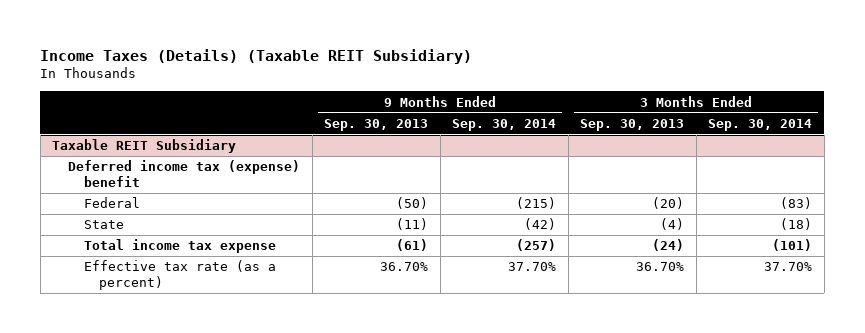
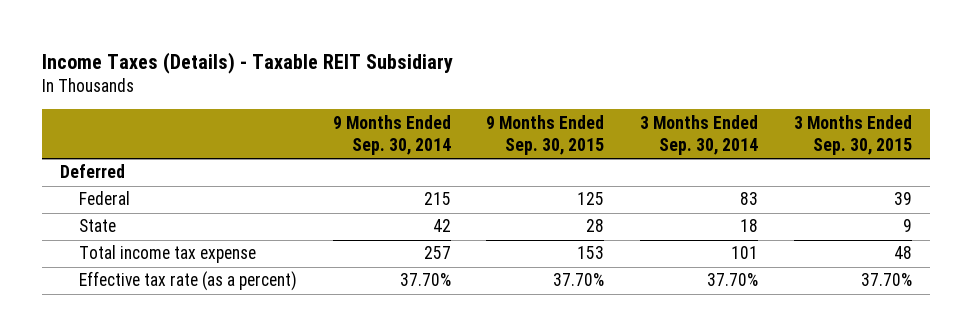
- Income Taxes (Details) (Taxable REIT Subsidiary)
+ Income Taxes (Details) - Taxable REIT Subsidiary
- | 9 Months Ended Sep. 30, 2013 | 9 Months Ended Sep. 30, 2014 | 3 Months Ended Sep. 30, 2013 | 3 Months Ended Sep. 30, 2014
+ | 9 Months Ended Sep. 30, 2014 | 9 Months Ended Sep. 30, 2015 | 3 Months Ended Sep. 30, 2014 | 3 Months Ended Sep. 30, 2015
- Taxable REIT Subsidiary
- Deferred income tax (expense) benefit
- Federal | (50) | (215) | (20) | (83)
- State | (11) | (42) | (4) | (18)
- Total income tax expense | (61) | (257) | (24) | (101)
+ Deferred
+ Federal | 215 | 125 | 83 | 39
+ State | 42 | 28 | 18 | 9
+ Total income tax expense | 257 | 153 | 101 | 48

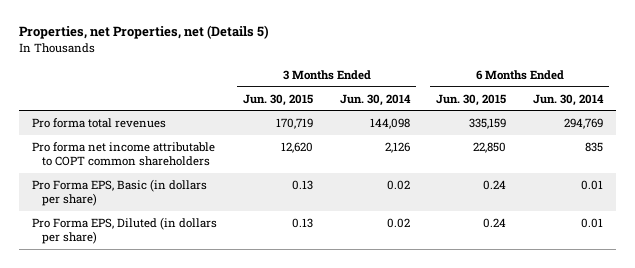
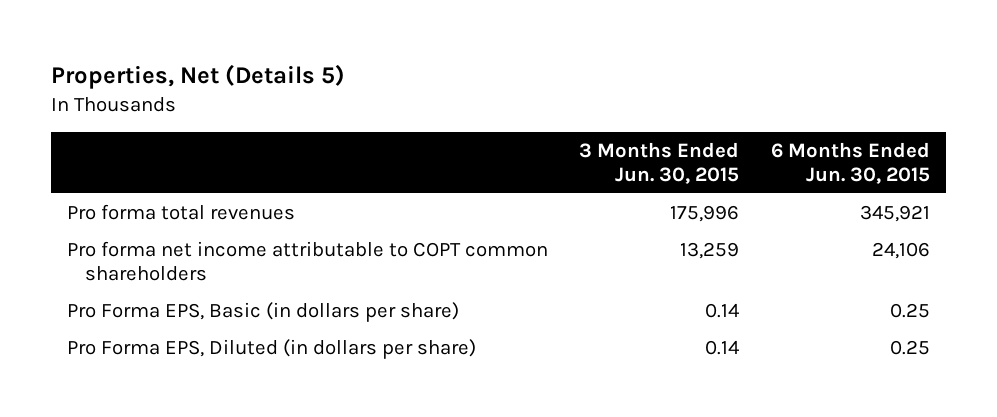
- Properties, net Properties, net (Details 5)
+ Properties, Net (Details 5)
- | 3 Months Ended Jun. 30, 2015 | 3 Months Ended Jun. 30, 2014 | 6 Months Ended Jun. 30, 2015 | 6 Months Ended Jun. 30, 2014
+ | 3 Months Ended Jun. 30, 2015 | 6 Months Ended Jun. 30, 2015
- Pro forma total revenues | 170,719 | 144,098 | 335,159 | 294,769
- Pro forma net income attributable to COPT common shareholders | 12,620 | 2,126 | 22,850 | 835
- Pro Forma EPS, Basic (in dollars per share) | 0.13 | 0.02 | 0.24 | 0.01
- Pro Forma EPS, Diluted (in dollars per share) | 0.13 | 0.02 | 0.24 | 0.01
+ Pro forma total revenues | 175,996 | 345,921
+ Pro forma net income attributable to COPT common shareholders | 13,259 | 24,106
+ Pro Forma EPS, Basic (in dollars per share) | 0.14 | 0.25
+ Pro Forma EPS, Diluted (in dollars per share) | 0.14 | 0.25

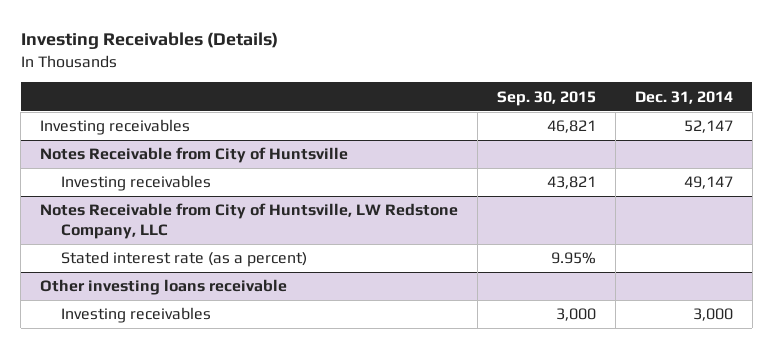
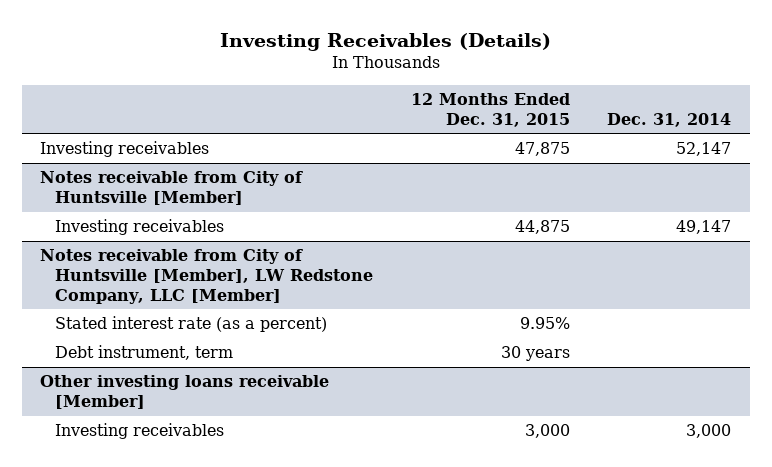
- | Sep. 30, 2015 | Dec. 31, 2014
+ | 12 Months Ended Dec. 31, 2015 | Dec. 31, 2014
- Notes Receivable from City of Huntsville
+ Notes receivable from City of Huntsville [Member]
- Notes Receivable from City of Huntsville, LW Redstone Company, LLC
+ Notes receivable from City of Huntsville [Member], LW Redstone Company, LLC [Member]
- Other investing loans receivable
+ Debt instrument, term | 30 years |
+ Other investing loans receivable [Member]

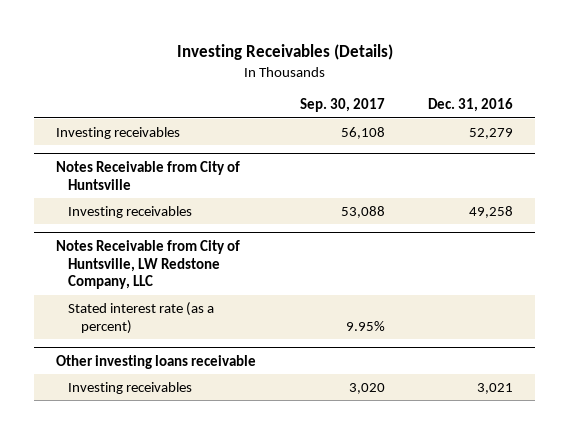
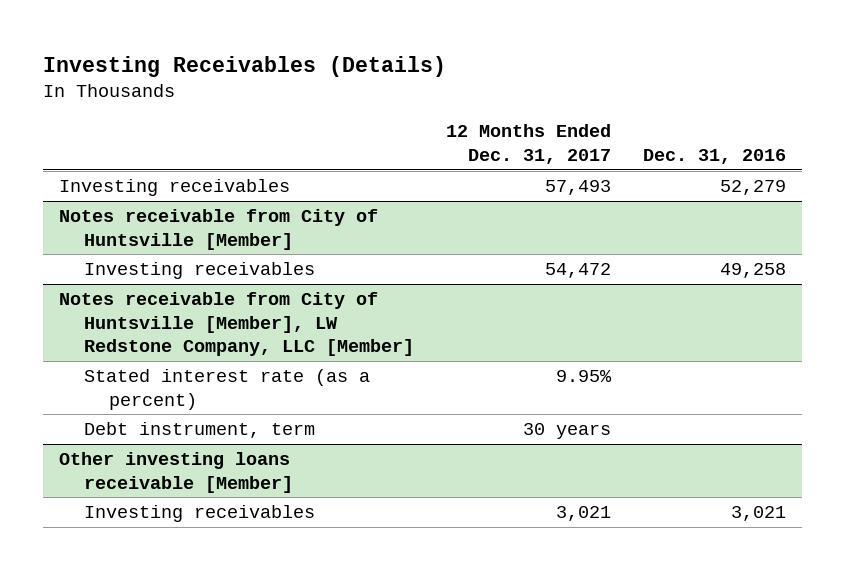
- | Sep. 30, 2017 | Dec. 31, 2016
+ | 12 Months Ended Dec. 31, 2017 | Dec. 31, 2016
- Notes Receivable from City of Huntsville
+ Notes receivable from City of Huntsville [Member]
- Notes Receivable from City of Huntsville, LW Redstone Company, LLC
+ Notes receivable from City of Huntsville [Member], LW Redstone Company, LLC [Member]
- Other investing loans receivable
+ Debt instrument, term | 30 years |
+ Other investing loans receivable [Member]

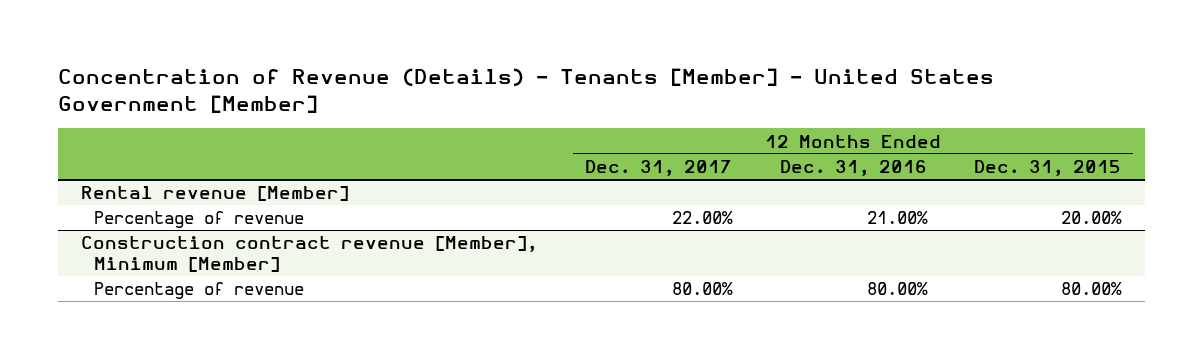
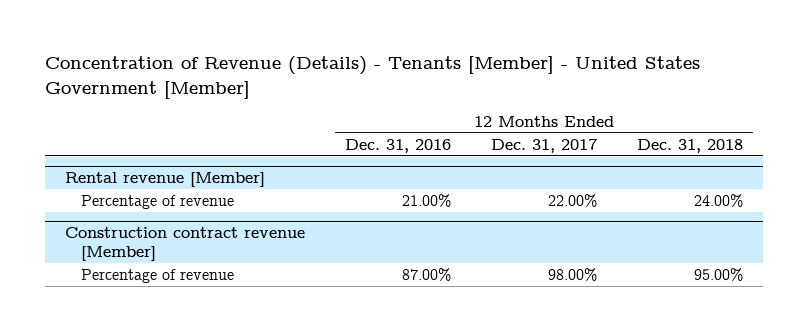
- | 12 Months Ended Dec. 31, 2017 | 12 Months Ended Dec. 31, 2016 | 12 Months Ended Dec. 31, 2015
+ | 12 Months Ended Dec. 31, 2016 | 12 Months Ended Dec. 31, 2017 | 12 Months Ended Dec. 31, 2018
- Construction contract revenue [Member], Minimum [Member]
- Percentage of revenue | 80.00% | 80.00% | 80.00%
+ Construction contract revenue [Member]
+ Percentage of revenue | 87.00% | 98.00% | 95.00%

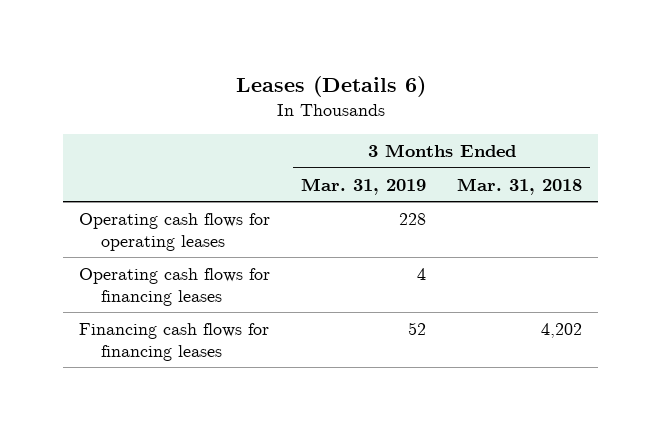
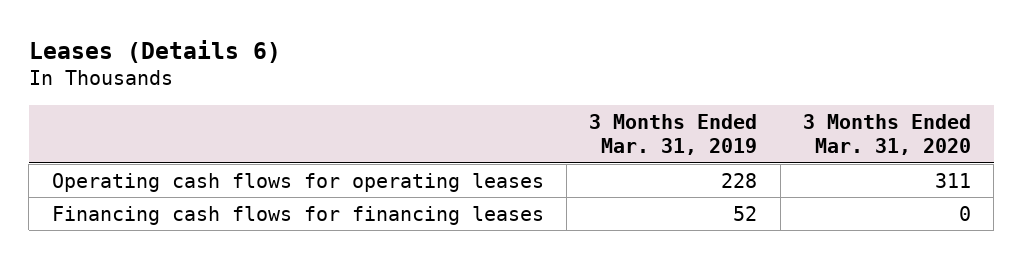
- | 3 Months Ended Mar. 31, 2019 | 3 Months Ended Mar. 31, 2018
+ | 3 Months Ended Mar. 31, 2019 | 3 Months Ended Mar. 31, 2020
- Operating cash flows for financing leases | 4 |

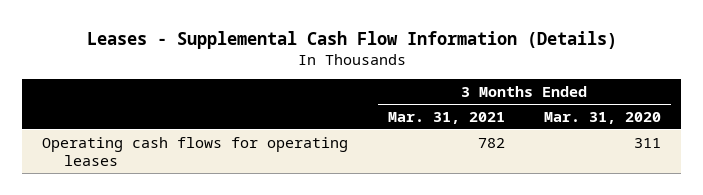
- Leases (Details 6)
+ Leases - Supplemental Cash Flow Information (Details)
- | 3 Months Ended Mar. 31, 2019 | 3 Months Ended Mar. 31, 2020
+ | 3 Months Ended Mar. 31, 2021 | 3 Months Ended Mar. 31, 2020
- Financing cash flows for financing leases | 52 | 0

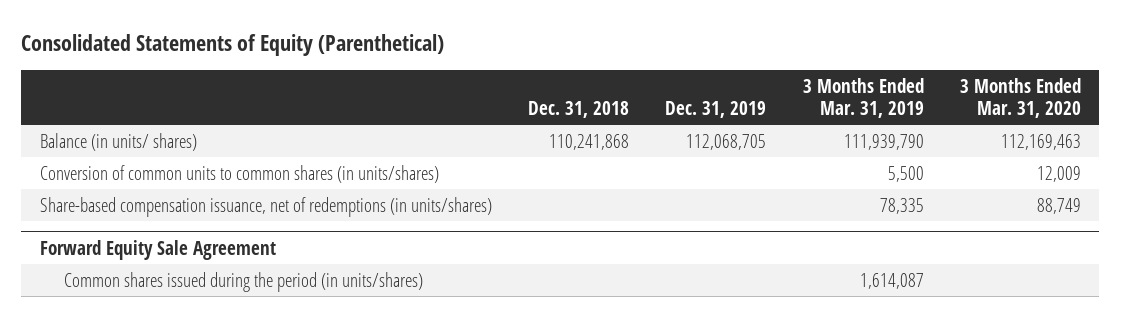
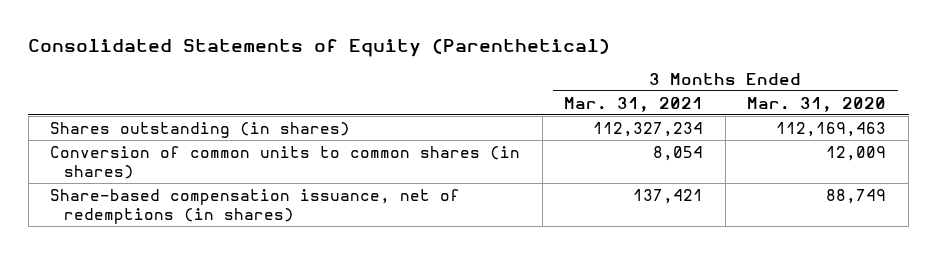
- | Dec. 31, 2018 | Dec. 31, 2019 | 3 Months Ended Mar. 31, 2019 | 3 Months Ended Mar. 31, 2020
+ | 3 Months Ended Mar. 31, 2021 | 3 Months Ended Mar. 31, 2020
- Balance (in units/ shares) | 110,241,868 | 112,068,705 | 111,939,790 | 112,169,463
- Conversion of common units to common shares (in units/shares) | | | 5,500 | 12,009
- Share-based compensation issuance, net of redemptions (in units/shares) | | | 78,335 | 88,749
- Forward Equity Sale Agreement
- Common shares issued during the period (in units/shares) | | | 1,614,087 |
+ Shares outstanding (in shares) | 112,327,234 | 112,169,463
+ Conversion of common units to common shares (in shares) | 8,054 | 12,009
+ Share-based compensation issuance, net of redemptions (in shares) | 137,421 | 88,749

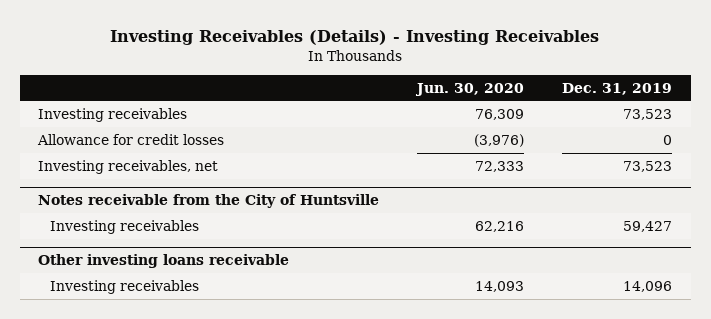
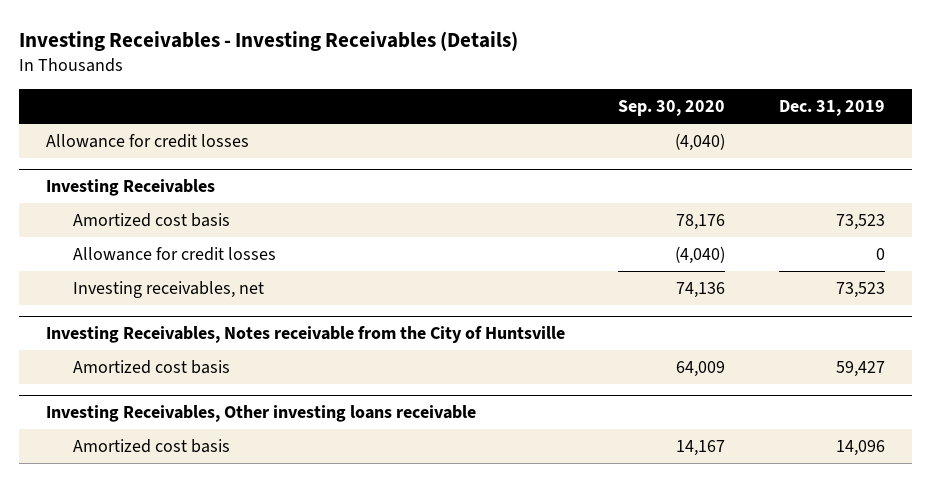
- Investing Receivables (Details) - Investing Receivables
+ Investing Receivables - Investing Receivables (Details)
- | Jun. 30, 2020 | Dec. 31, 2019
+ | Sep. 30, 2020 | Dec. 31, 2019
- Investing receivables | 76,309 | 73,523
+ Allowance for credit losses | (4,040) |
+ Investing Receivables
+ Amortized cost basis | 78,176 | 73,523
- Notes receivable from the City of Huntsville
- Investing receivables | 62,216 | 59,427
- Other investing loans receivable
- Investing receivables | 14,093 | 14,096
+ Investing Receivables, Notes receivable from the City of Huntsville
+ Amortized cost basis | 64,009 | 59,427
+ Investing Receivables, Other investing loans receivable
+ Amortized cost basis | 14,167 | 14,096

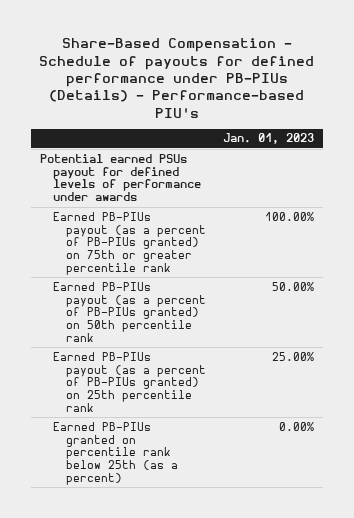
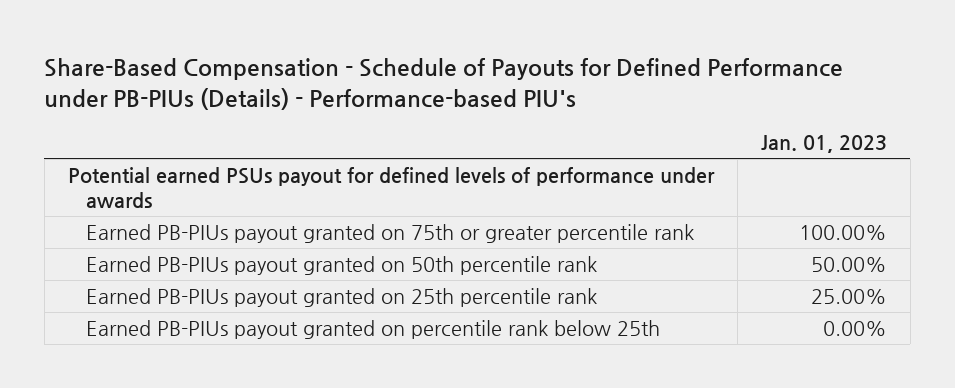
- Share-Based Compensation - Schedule of payouts for defined performance under PB-PIUs (Details) - Performance-based PIU's
+ Share-Based Compensation - Schedule of Payouts for Defined Performance under PB-PIUs (Details) - Performance-based PIU's
- Earned PB-PIUs payout (as a percent of PB-PIUs granted) on 75th or greater percentile rank | 100.00%
- Earned PB-PIUs payout (as a percent of PB-PIUs granted) on 50th percentile rank | 50.00%
- Earned PB-PIUs payout (as a percent of PB-PIUs granted) on 25th percentile rank | 25.00%
- Earned PB-PIUs granted on percentile rank below 25th (as a percent) | 0.00%
+ Earned PB-PIUs payout granted on 75th or greater percentile rank | 100.00%
+ Earned PB-PIUs payout granted on 50th percentile rank | 50.00%
+ Earned PB-PIUs payout granted on 25th percentile rank | 25.00%
+ Earned PB-PIUs payout granted on percentile rank below 25th | 0.00%

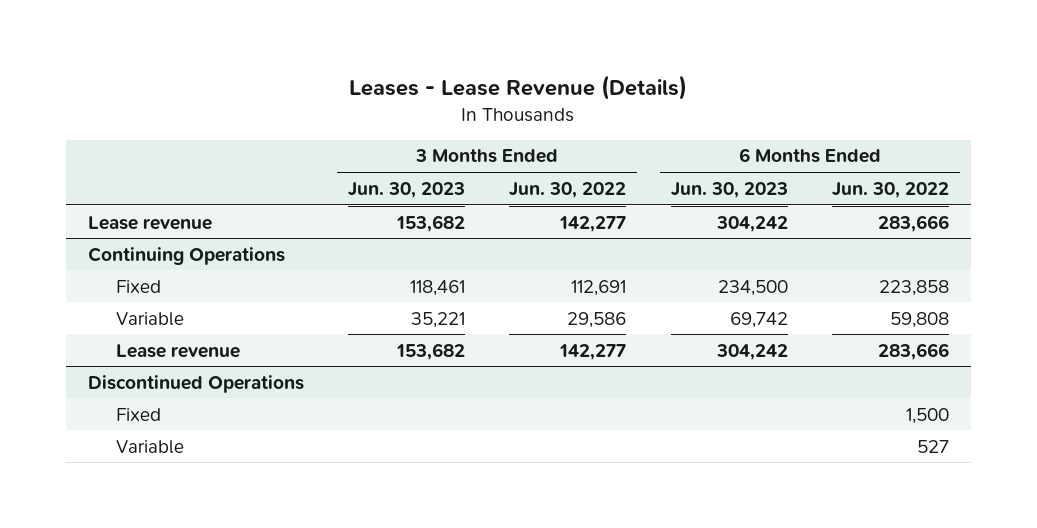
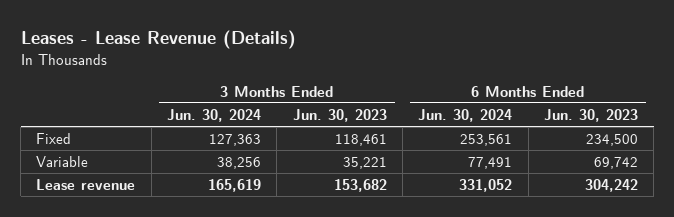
- | 3 Months Ended Jun. 30, 2023 | 3 Months Ended Jun. 30, 2022 | 6 Months Ended Jun. 30, 2023 | 6 Months Ended Jun. 30, 2022
+ | 3 Months Ended Jun. 30, 2024 | 3 Months Ended Jun. 30, 2023 | 6 Months Ended Jun. 30, 2024 | 6 Months Ended Jun. 30, 2023
- Lease revenue | 153,682 | 142,277 | 304,242 | 283,666
- Continuing Operations
- Discontinued Operations
- Fixed | | | | 1,500
- Variable | | | | 527

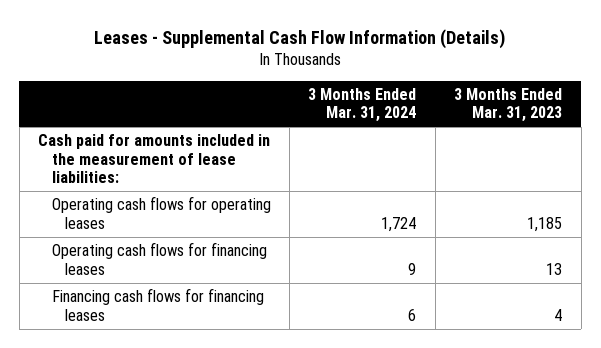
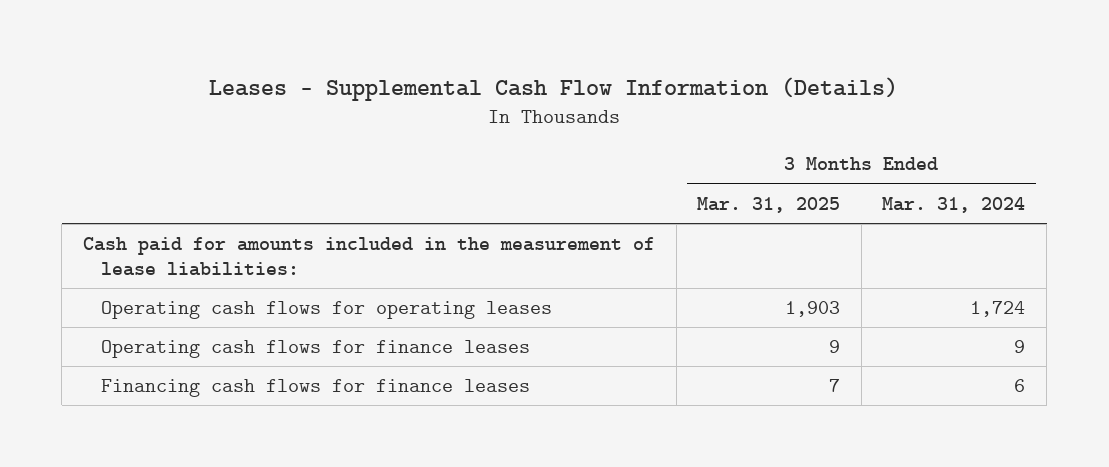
- | 3 Months Ended Mar. 31, 2024 | 3 Months Ended Mar. 31, 2023
+ | 3 Months Ended Mar. 31, 2025 | 3 Months Ended Mar. 31, 2024
- Operating cash flows for financing leases | 9 | 13
- Financing cash flows for financing leases | 6 | 4
+ Operating cash flows for finance leases | 9 | 9
+ Financing cash flows for finance leases | 7 | 6

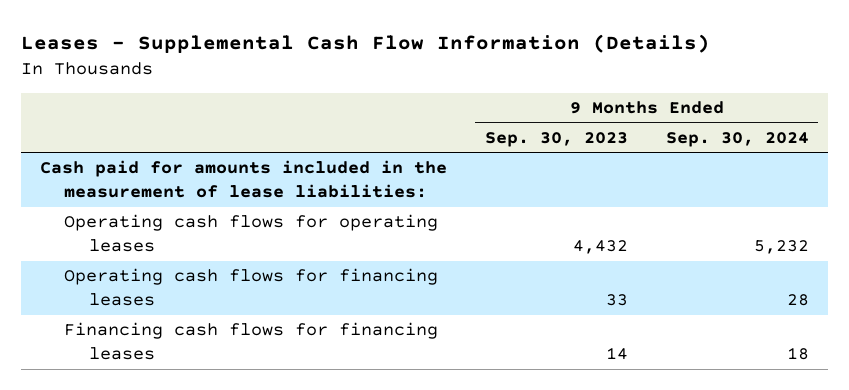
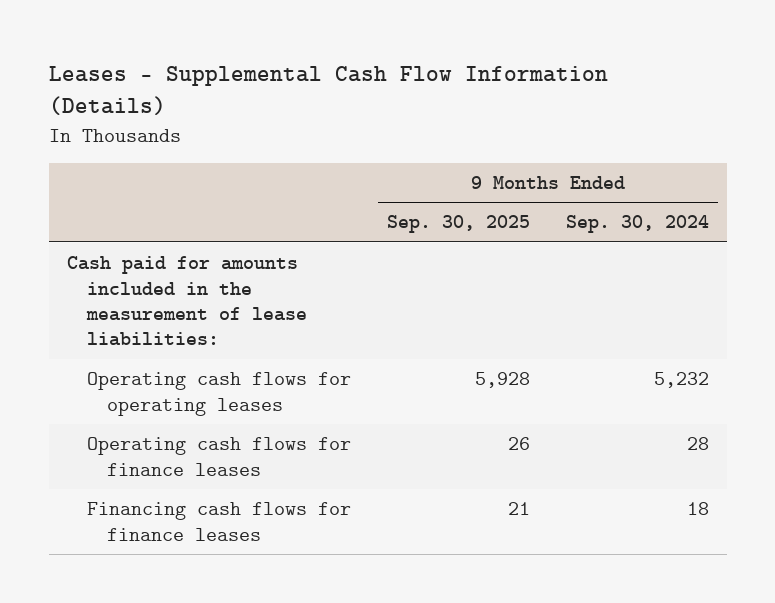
- | 9 Months Ended Sep. 30, 2023 | 9 Months Ended Sep. 30, 2024
+ | 9 Months Ended Sep. 30, 2025 | 9 Months Ended Sep. 30, 2024
- Operating cash flows for financing leases | 33 | 28
- Financing cash flows for financing leases | 14 | 18
+ Operating cash flows for finance leases | 26 | 28
+ Financing cash flows for finance leases | 21 | 18

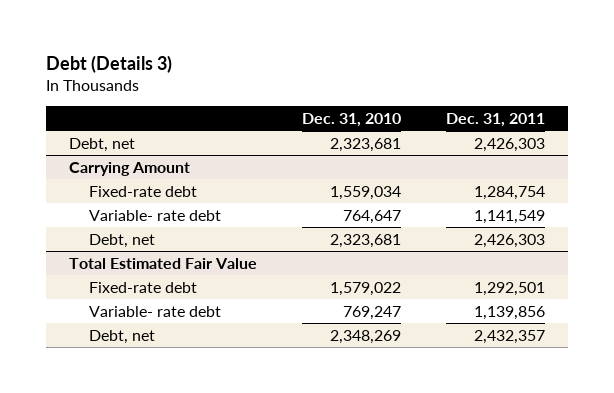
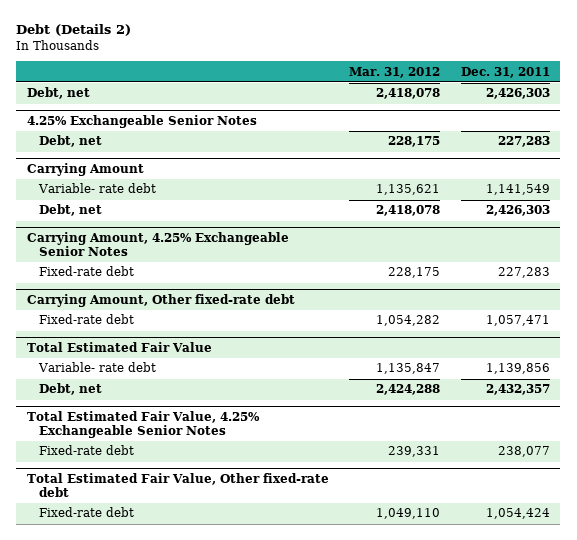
- Debt (Details 3)
+ Debt (Details 2)
- | Dec. 31, 2010 | Dec. 31, 2011
+ | Mar. 31, 2012 | Dec. 31, 2011
+ 4.25% Exchangeable Senior Notes
+ Debt, net | 228,175 | 227,283
@ Carrying Amount
- Fixed-rate debt | 1,559,034 | 1,284,754
+ Carrying Amount, 4.25% Exchangeable Senior Notes
+ Fixed-rate debt | 228,175 | 227,283
+ Carrying Amount, Other fixed-rate debt
+ Fixed-rate debt | 1,054,282 | 1,057,471
@ Total Estimated Fair Value
- Fixed-rate debt | 1,579,022 | 1,292,501
+ Total Estimated Fair Value, 4.25% Exchangeable Senior Notes
+ Fixed-rate debt | 239,331 | 238,077
+ Total Estimated Fair Value, Other fixed-rate debt
+ Fixed-rate debt | 1,049,110 | 1,054,424

